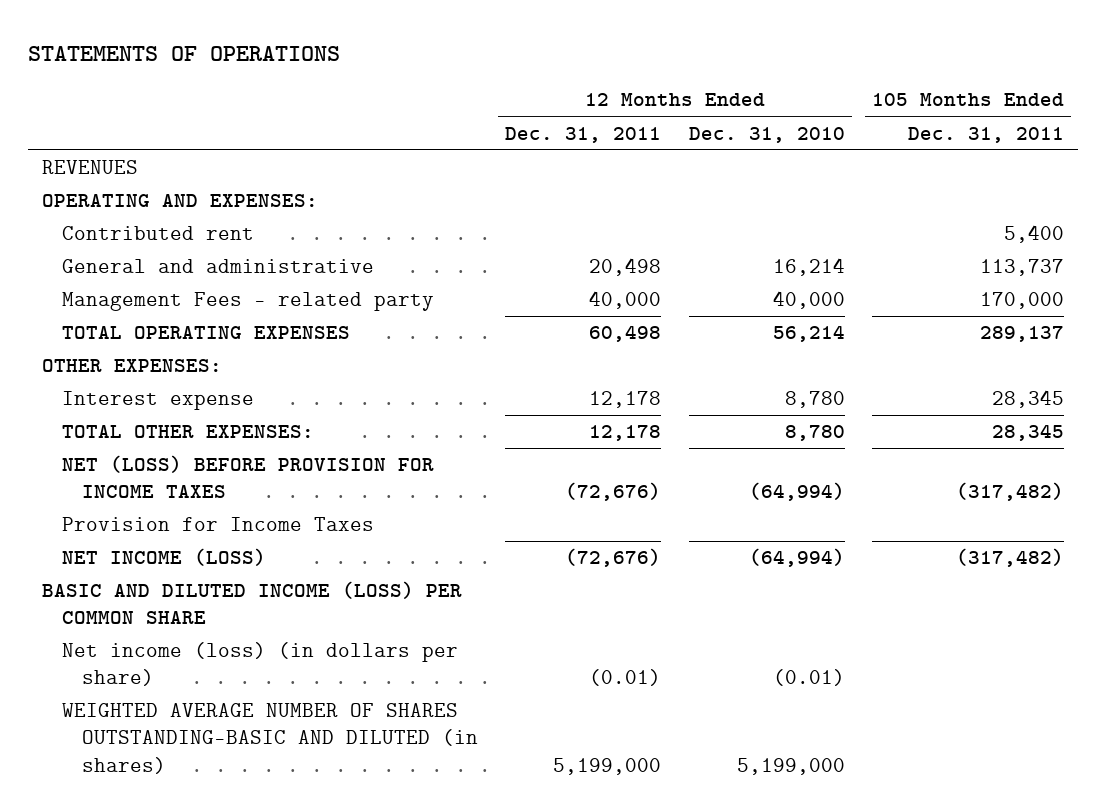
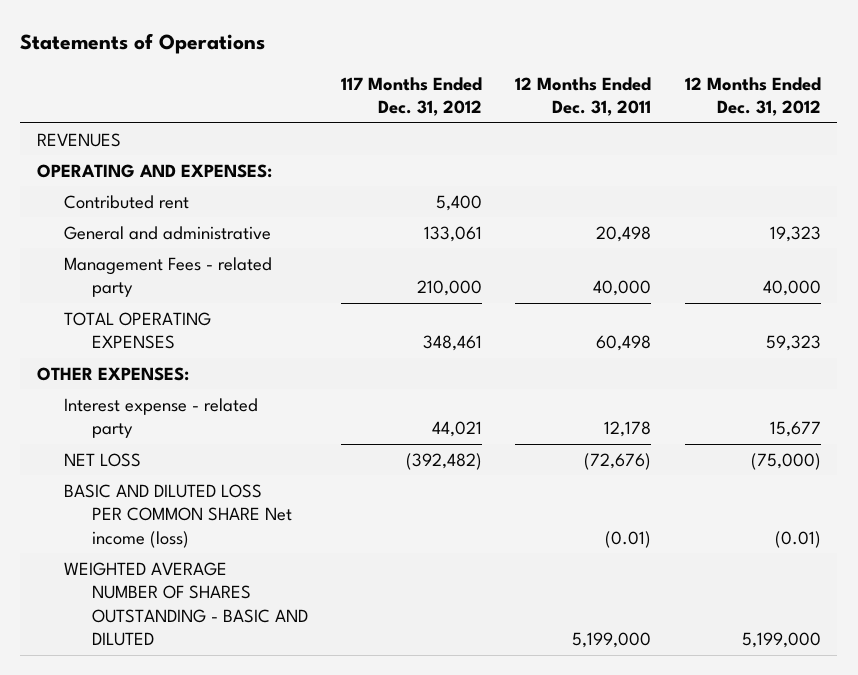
- STATEMENTS OF OPERATIONS
+ Statements of Operations
- | 12 Months Ended Dec. 31, 2011 | 12 Months Ended Dec. 31, 2010 | 105 Months Ended Dec. 31, 2011
+ | 117 Months Ended Dec. 31, 2012 | 12 Months Ended Dec. 31, 2011 | 12 Months Ended Dec. 31, 2012
- Interest expense | 12,178 | 8,780 | 28,345
- TOTAL OTHER EXPENSES: | 12,178 | 8,780 | 28,345
- NET (LOSS) BEFORE PROVISION FOR INCOME TAXES | (72,676) | (64,994) | (317,482)
- Provision for Income Taxes
- NET INCOME (LOSS) | (72,676) | (64,994) | (317,482)
- BASIC AND DILUTED INCOME (LOSS) PER COMMON SHARE
- Net income (loss) (in dollars per share) | (0.01) | (0.01) |
- WEIGHTED AVERAGE NUMBER OF SHARES OUTSTANDING-BASIC AND DILUTED (in shares) | 5,199,000 | 5,199,000 |
+ Interest expense - related party | 44,021 | 12,178 | 15,677
+ NET LOSS | (392,482) | (72,676) | (75,000)
+ BASIC AND DILUTED LOSS PER COMMON SHARE Net income (loss) | | (0.01) | (0.01)
+ WEIGHTED AVERAGE NUMBER OF SHARES OUTSTANDING - BASIC AND DILUTED | | 5,199,000 | 5,199,000

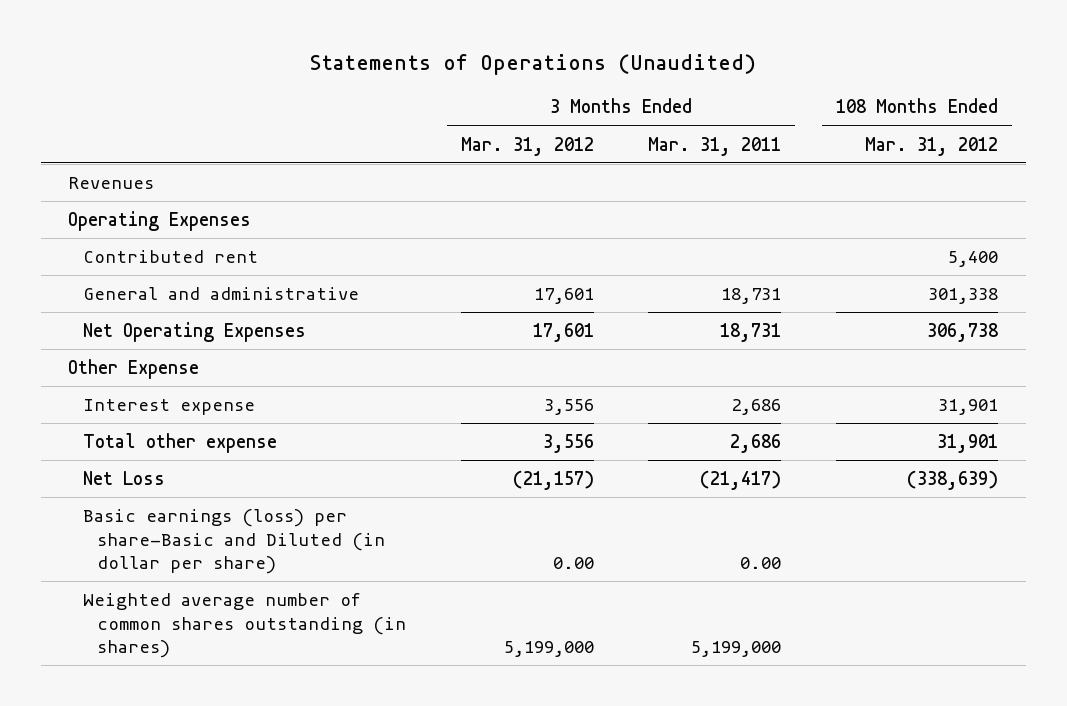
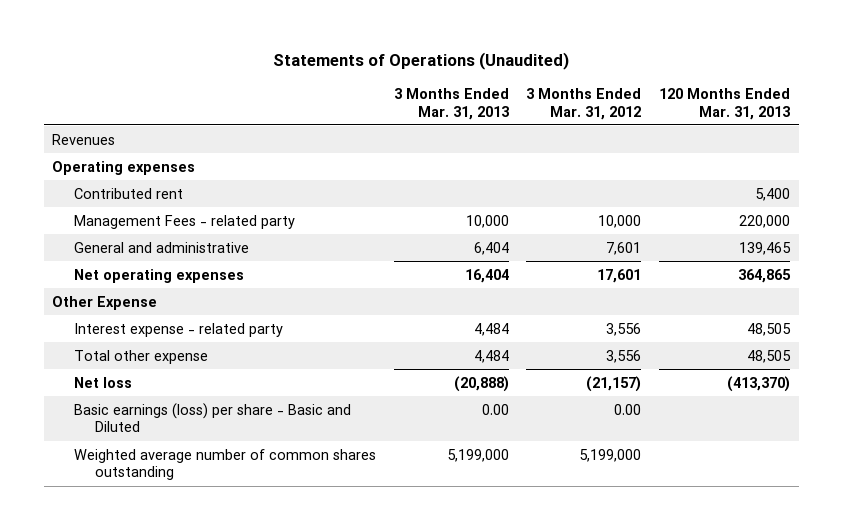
- | 3 Months Ended Mar. 31, 2012 | 3 Months Ended Mar. 31, 2011 | 108 Months Ended Mar. 31, 2012
+ | 3 Months Ended Mar. 31, 2013 | 3 Months Ended Mar. 31, 2012 | 120 Months Ended Mar. 31, 2013
- Operating Expenses
+ Operating expenses
- General and administrative | 17,601 | 18,731 | 301,338
- Net Operating Expenses | 17,601 | 18,731 | 306,738
+ Management Fees - related party | 10,000 | 10,000 | 220,000
+ General and administrative | 6,404 | 7,601 | 139,465
+ Net operating expenses | 16,404 | 17,601 | 364,865
- Interest expense | 3,556 | 2,686 | 31,901
+ Interest expense - related party | 4,484 | 3,556 | 48,505
- Net Loss | (21,157) | (21,417) | (338,639)
- Basic earnings (loss) per share-Basic and Diluted (in dollar per share) | 0.00 | 0.00 |
- Weighted average number of common shares outstanding (in shares) | 5,199,000 | 5,199,000 |
+ Net loss | (20,888) | (21,157) | (413,370)
+ Basic earnings (loss) per share - Basic and Diluted | 0.00 | 0.00 |
+ Weighted average number of common shares outstanding | 5,199,000 | 5,199,000 |

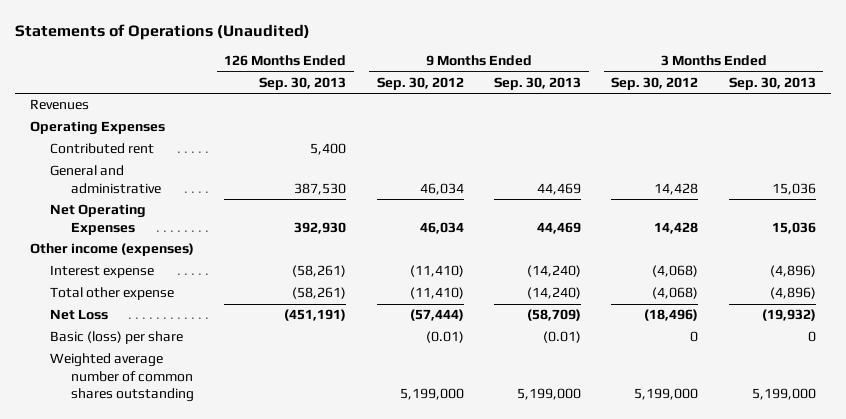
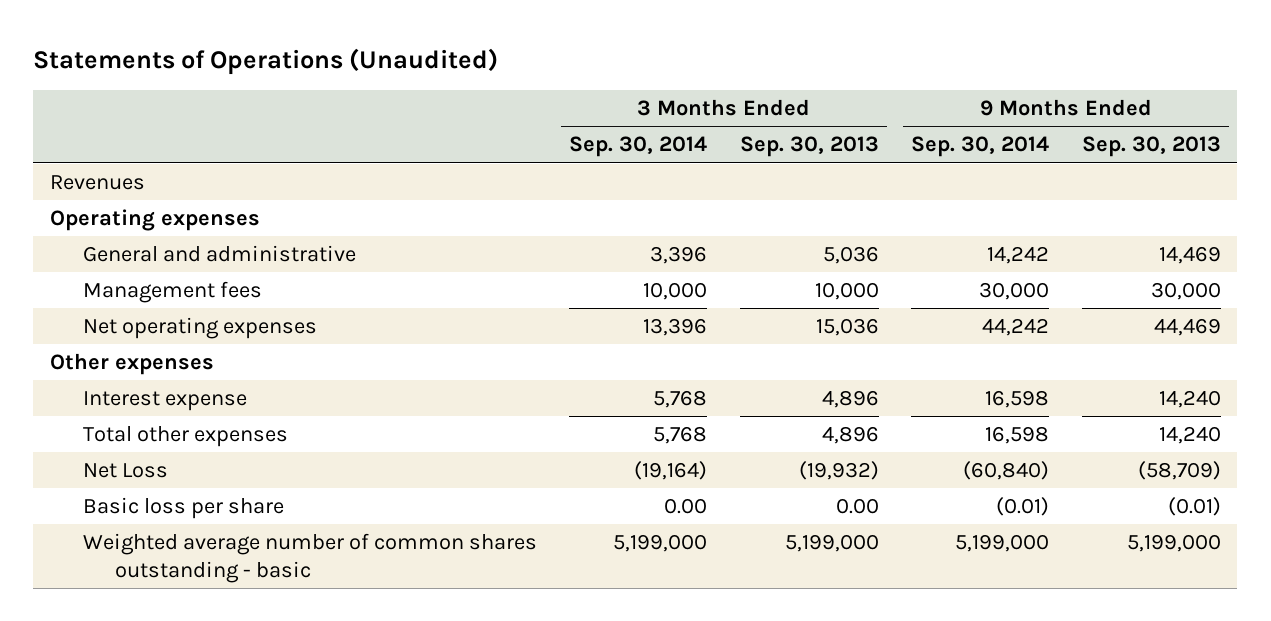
- | 126 Months Ended Sep. 30, 2013 | 9 Months Ended Sep. 30, 2012 | 9 Months Ended Sep. 30, 2013 | 3 Months Ended Sep. 30, 2012 | 3 Months Ended Sep. 30, 2013
+ | 3 Months Ended Sep. 30, 2014 | 3 Months Ended Sep. 30, 2013 | 9 Months Ended Sep. 30, 2014 | 9 Months Ended Sep. 30, 2013
- Operating Expenses
- Contributed rent | 5,400 | | | |
- General and administrative | 387,530 | 46,034 | 44,469 | 14,428 | 15,036
- Net Operating Expenses | 392,930 | 46,034 | 44,469 | 14,428 | 15,036
- Other income (expenses)
- Interest expense | (58,261) | (11,410) | (14,240) | (4,068) | (4,896)
- Total other expense | (58,261) | (11,410) | (14,240) | (4,068) | (4,896)
+ Operating expenses
+ General and administrative | 3,396 | 5,036 | 14,242 | 14,469
+ Management fees | 10,000 | 10,000 | 30,000 | 30,000
+ Net operating expenses | 13,396 | 15,036 | 44,242 | 44,469
+ Other expenses
+ Interest expense | 5,768 | 4,896 | 16,598 | 14,240
+ Total other expenses | 5,768 | 4,896 | 16,598 | 14,240
- Basic (loss) per share | | (0.01) | (0.01) | 0 | 0
- Weighted average number of common shares outstanding | | 5,199,000 | 5,199,000 | 5,199,000 | 5,199,000
+ Basic loss per share | 0.00 | 0.00 | (0.01) | (0.01)
+ Weighted average number of common shares outstanding - basic | 5,199,000 | 5,199,000 | 5,199,000 | 5,199,000

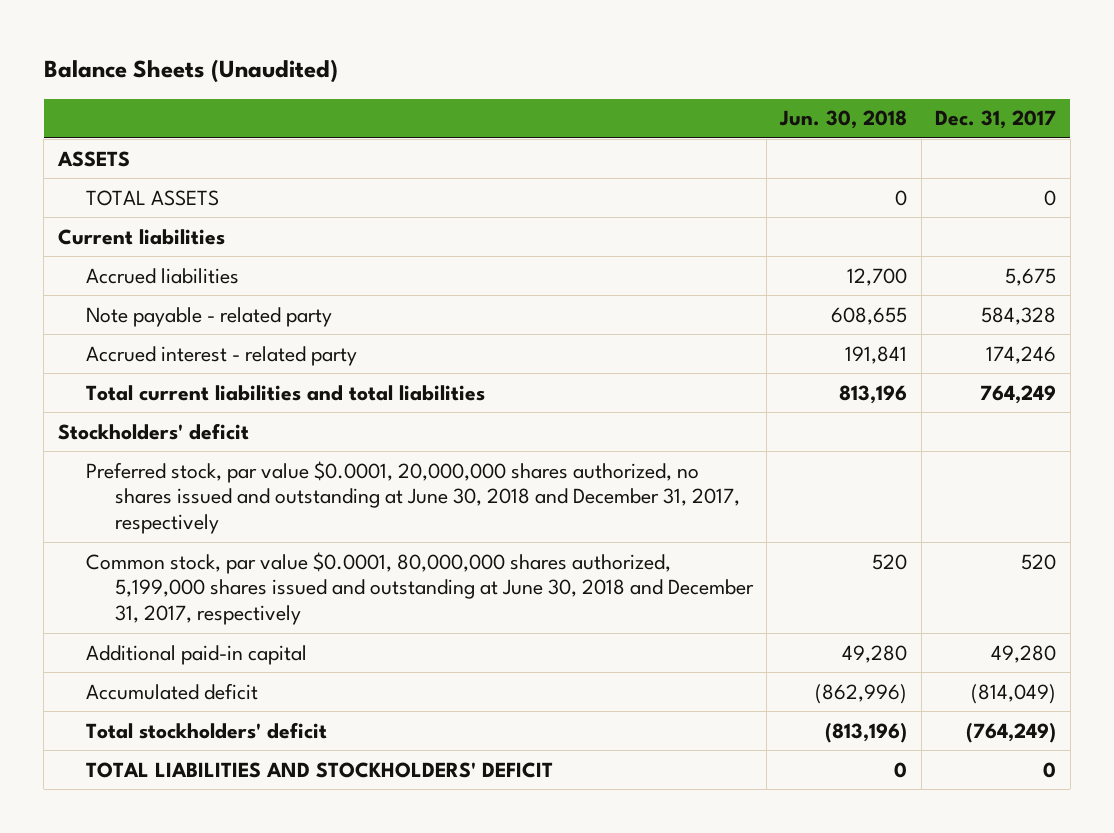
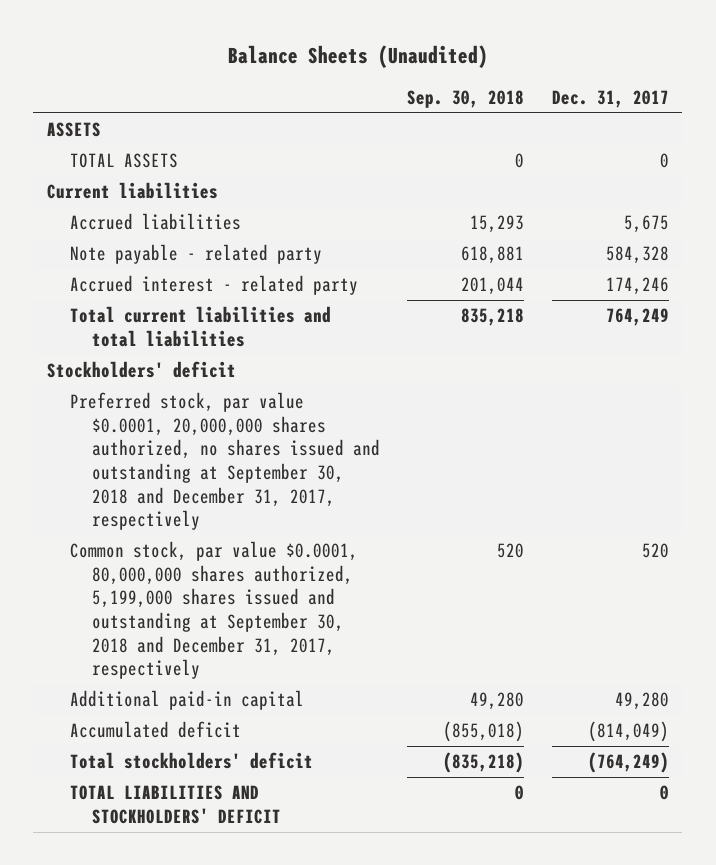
- | Jun. 30, 2018 | Dec. 31, 2017
+ | Sep. 30, 2018 | Dec. 31, 2017
- Preferred stock, par value $0.0001, 20,000,000 shares authorized, no shares issued and outstanding at June 30, 2018 and December 31, 2017, respectively
- Common stock, par value $0.0001, 80,000,000 shares authorized, 5,199,000 shares issued and outstanding at June 30, 2018 and December 31, 2017, respectively | 520 | 520
+ Preferred stock, par value $0.0001, 20,000,000 shares authorized, no shares issued and outstanding at September 30, 2018 and December 31, 2017, respectively
+ Common stock, par value $0.0001, 80,000,000 shares authorized, 5,199,000 shares issued and outstanding at September 30, 2018 and December 31, 2017, respectively | 520 | 520

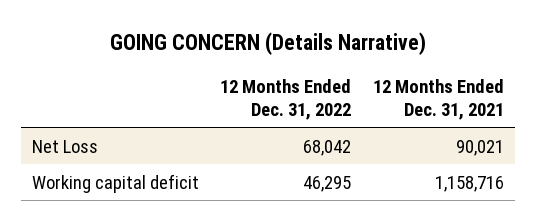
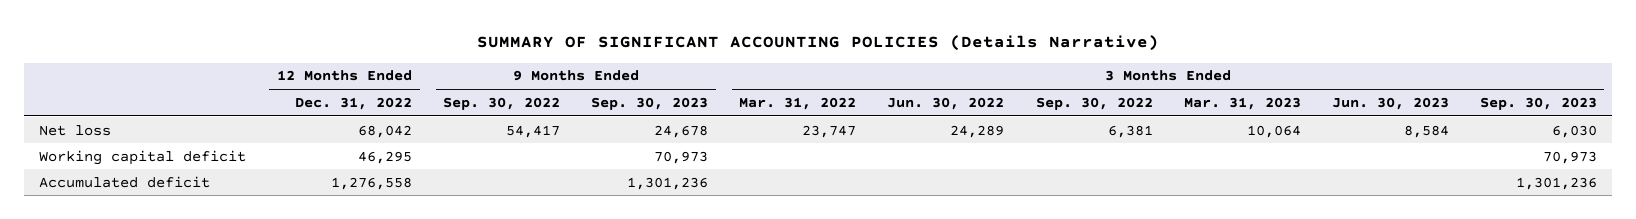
- GOING CONCERN (Details Narrative)
+ SUMMARY OF SIGNIFICANT ACCOUNTING POLICIES (Details Narrative)
- | 12 Months Ended Dec. 31, 2022 | 12 Months Ended Dec. 31, 2021
+ | 12 Months Ended Dec. 31, 2022 | 9 Months Ended Sep. 30, 2022 | 9 Months Ended Sep. 30, 2023 | 3 Months Ended Mar. 31, 2022 | 3 Months Ended Jun. 30, 2022 | 3 Months Ended Sep. 30, 2022 | 3 Months Ended Mar. 31, 2023 | 3 Months Ended Jun. 30, 2023 | 3 Months Ended Sep. 30, 2023
- Net Loss | 68,042 | 90,021
+ Net loss | 68,042 | 54,417 | 24,678 | 23,747 | 24,289 | 6,381 | 10,064 | 8,584 | 6,030
+ Accumulated deficit | 1,276,558 | | 1,301,236 | | | | | | 1,301,236

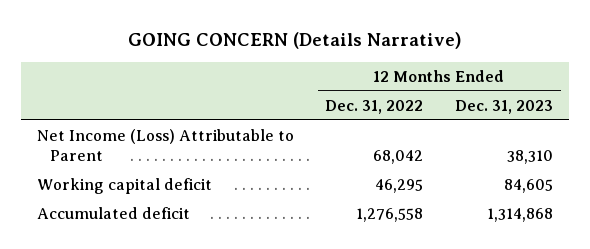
- SUMMARY OF SIGNIFICANT ACCOUNTING POLICIES (Details Narrative)
+ GOING CONCERN (Details Narrative)
- | 12 Months Ended Dec. 31, 2022 | 9 Months Ended Sep. 30, 2022 | 9 Months Ended Sep. 30, 2023 | 3 Months Ended Mar. 31, 2022 | 3 Months Ended Jun. 30, 2022 | 3 Months Ended Sep. 30, 2022 | 3 Months Ended Mar. 31, 2023 | 3 Months Ended Jun. 30, 2023 | 3 Months Ended Sep. 30, 2023
+ | 12 Months Ended Dec. 31, 2022 | 12 Months Ended Dec. 31, 2023
- Net loss | 68,042 | 54,417 | 24,678 | 23,747 | 24,289 | 6,381 | 10,064 | 8,584 | 6,030
+ Net Income (Loss) Attributable to Parent | 68,042 | 38,310

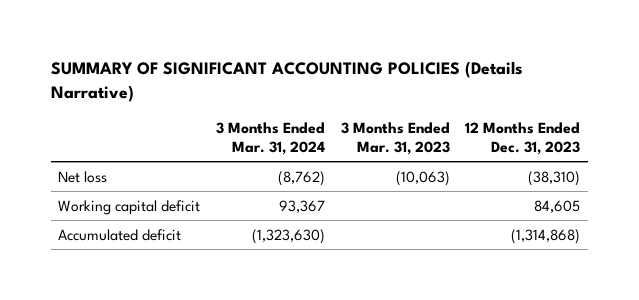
- GOING CONCERN (Details Narrative)
+ SUMMARY OF SIGNIFICANT ACCOUNTING POLICIES (Details Narrative)
- | 12 Months Ended Dec. 31, 2022 | 12 Months Ended Dec. 31, 2023
+ | 3 Months Ended Mar. 31, 2024 | 3 Months Ended Mar. 31, 2023 | 12 Months Ended Dec. 31, 2023
- Net Income (Loss) Attributable to Parent | 68,042 | 38,310
+ Net loss | (8,762) | (10,063) | (38,310)
- Accumulated deficit | 1,276,558 | 1,314,868
+ Accumulated deficit | (1,323,630) | | (1,314,868)

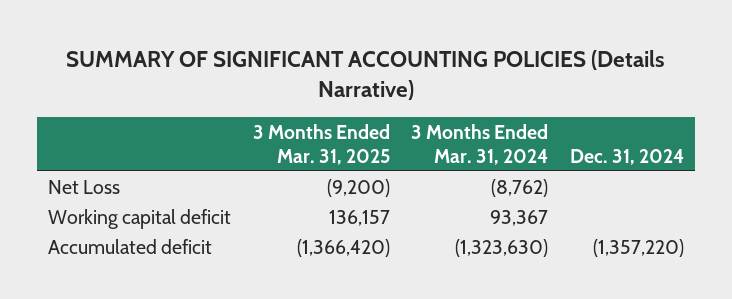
- | 3 Months Ended Mar. 31, 2024 | 3 Months Ended Mar. 31, 2023 | 12 Months Ended Dec. 31, 2023
+ | 3 Months Ended Mar. 31, 2025 | 3 Months Ended Mar. 31, 2024 | Dec. 31, 2024
- Net loss | (8,762) | (10,063) | (38,310)
+ Net Loss | (9,200) | (8,762) |

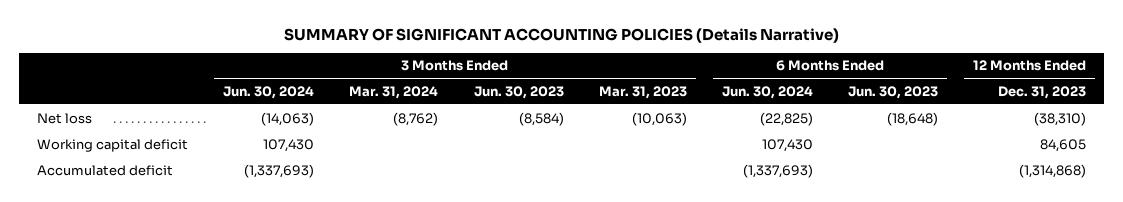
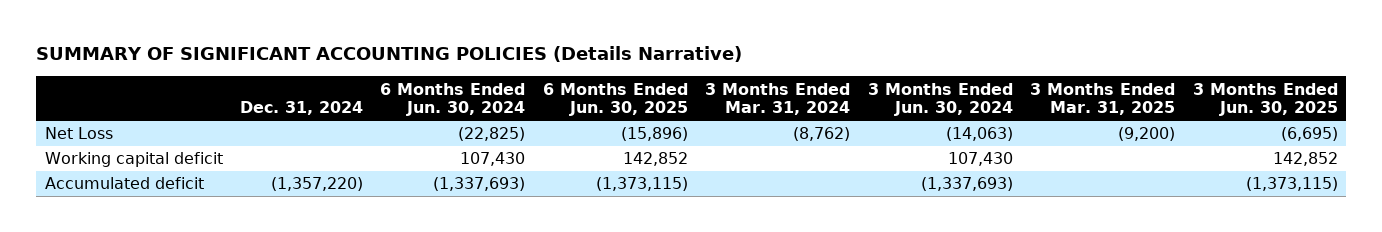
- | 3 Months Ended Jun. 30, 2024 | 3 Months Ended Mar. 31, 2024 | 3 Months Ended Jun. 30, 2023 | 3 Months Ended Mar. 31, 2023 | 6 Months Ended Jun. 30, 2024 | 6 Months Ended Jun. 30, 2023 | 12 Months Ended Dec. 31, 2023
+ | Dec. 31, 2024 | 6 Months Ended Jun. 30, 2024 | 6 Months Ended Jun. 30, 2025 | 3 Months Ended Mar. 31, 2024 | 3 Months Ended Jun. 30, 2024 | 3 Months Ended Mar. 31, 2025 | 3 Months Ended Jun. 30, 2025
- Net loss | (14,063) | (8,762) | (8,584) | (10,063) | (22,825) | (18,648) | (38,310)
+ Net Loss | | (22,825) | (15,896) | (8,762) | (14,063) | (9,200) | (6,695)

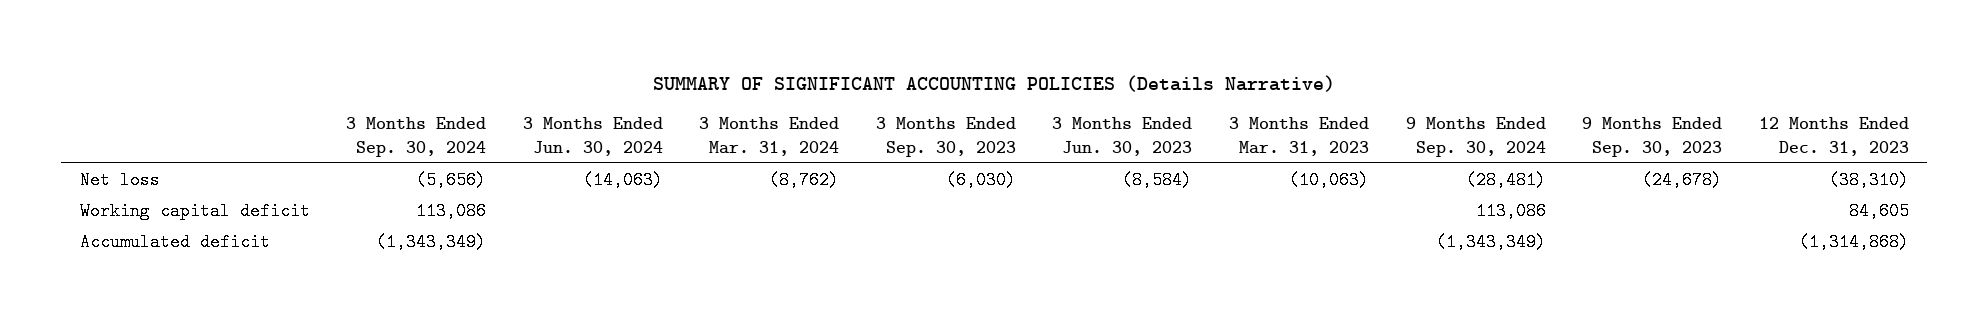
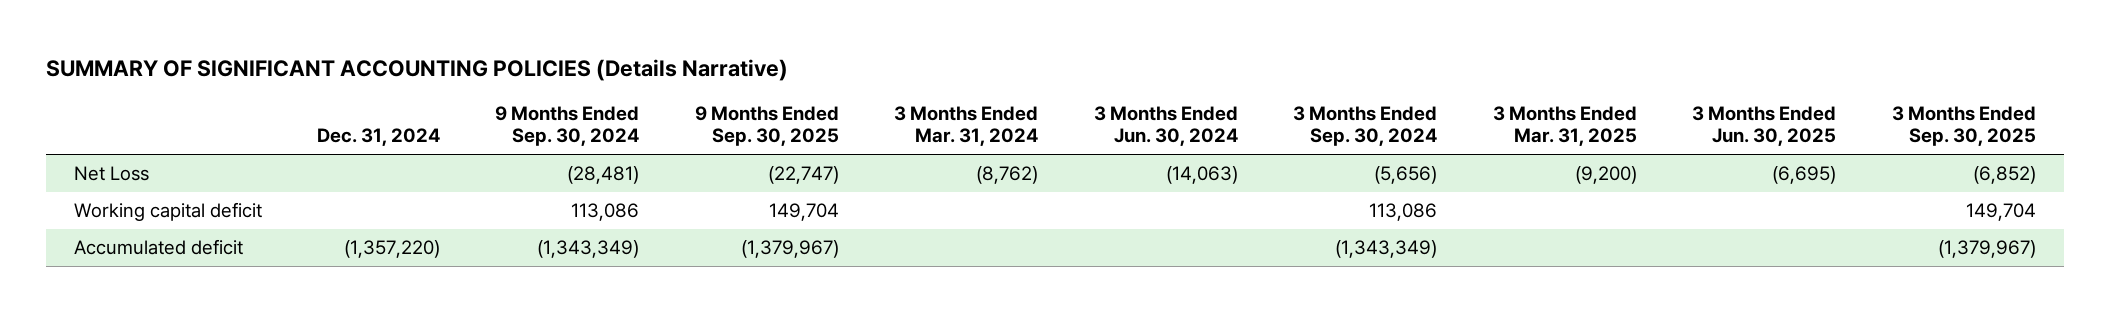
- | 3 Months Ended Sep. 30, 2024 | 3 Months Ended Jun. 30, 2024 | 3 Months Ended Mar. 31, 2024 | 3 Months Ended Sep. 30, 2023 | 3 Months Ended Jun. 30, 2023 | 3 Months Ended Mar. 31, 2023 | 9 Months Ended Sep. 30, 2024 | 9 Months Ended Sep. 30, 2023 | 12 Months Ended Dec. 31, 2023
+ | Dec. 31, 2024 | 9 Months Ended Sep. 30, 2024 | 9 Months Ended Sep. 30, 2025 | 3 Months Ended Mar. 31, 2024 | 3 Months Ended Jun. 30, 2024 | 3 Months Ended Sep. 30, 2024 | 3 Months Ended Mar. 31, 2025 | 3 Months Ended Jun. 30, 2025 | 3 Months Ended Sep. 30, 2025
- Net loss | (5,656) | (14,063) | (8,762) | (6,030) | (8,584) | (10,063) | (28,481) | (24,678) | (38,310)
+ Net Loss | | (28,481) | (22,747) | (8,762) | (14,063) | (5,656) | (9,200) | (6,695) | (6,852)

